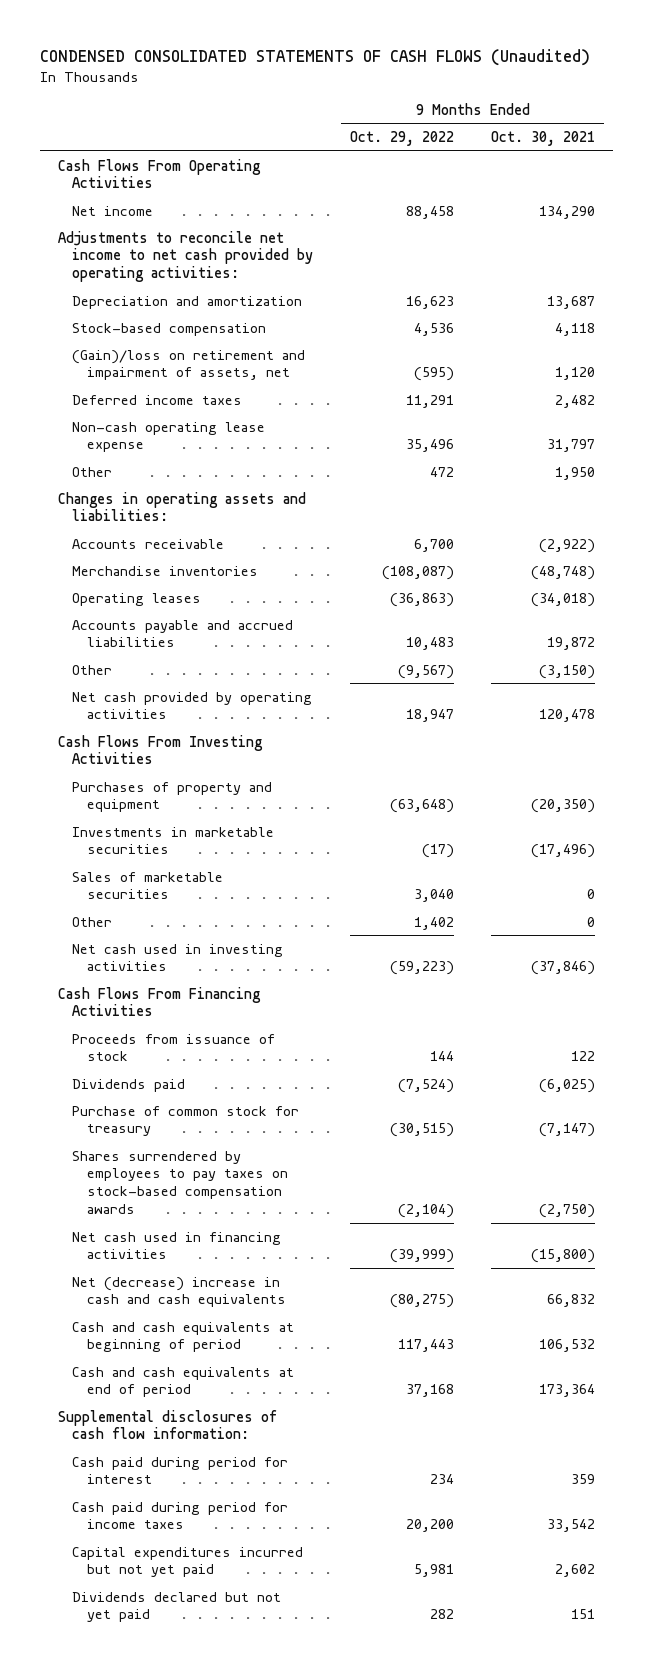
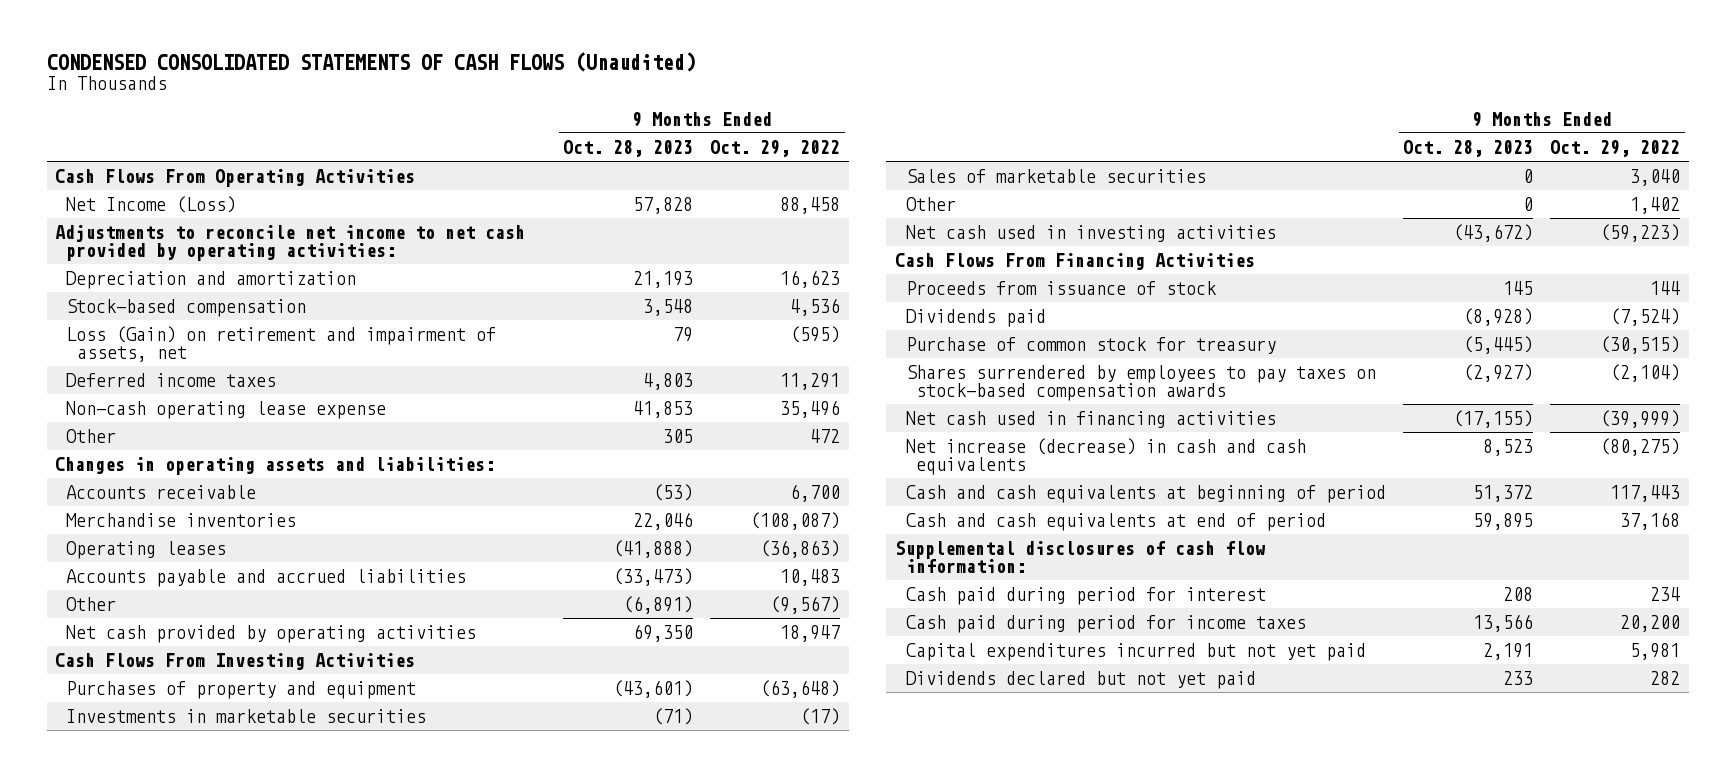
- | 9 Months Ended Oct. 29, 2022 | 9 Months Ended Oct. 30, 2021
+ | 9 Months Ended Oct. 28, 2023 | 9 Months Ended Oct. 29, 2022
- Net income | 88,458 | 134,290
+ Net Income (Loss) | 57,828 | 88,458
- (Gain)/loss on retirement and impairment of assets, net | (595) | 1,120
+ Loss (Gain) on retirement and impairment of assets, net | 79 | (595)
- Net (decrease) increase in cash and cash equivalents | (80,275) | 66,832
+ Net increase (decrease) in cash and cash equivalents | 8,523 | (80,275)

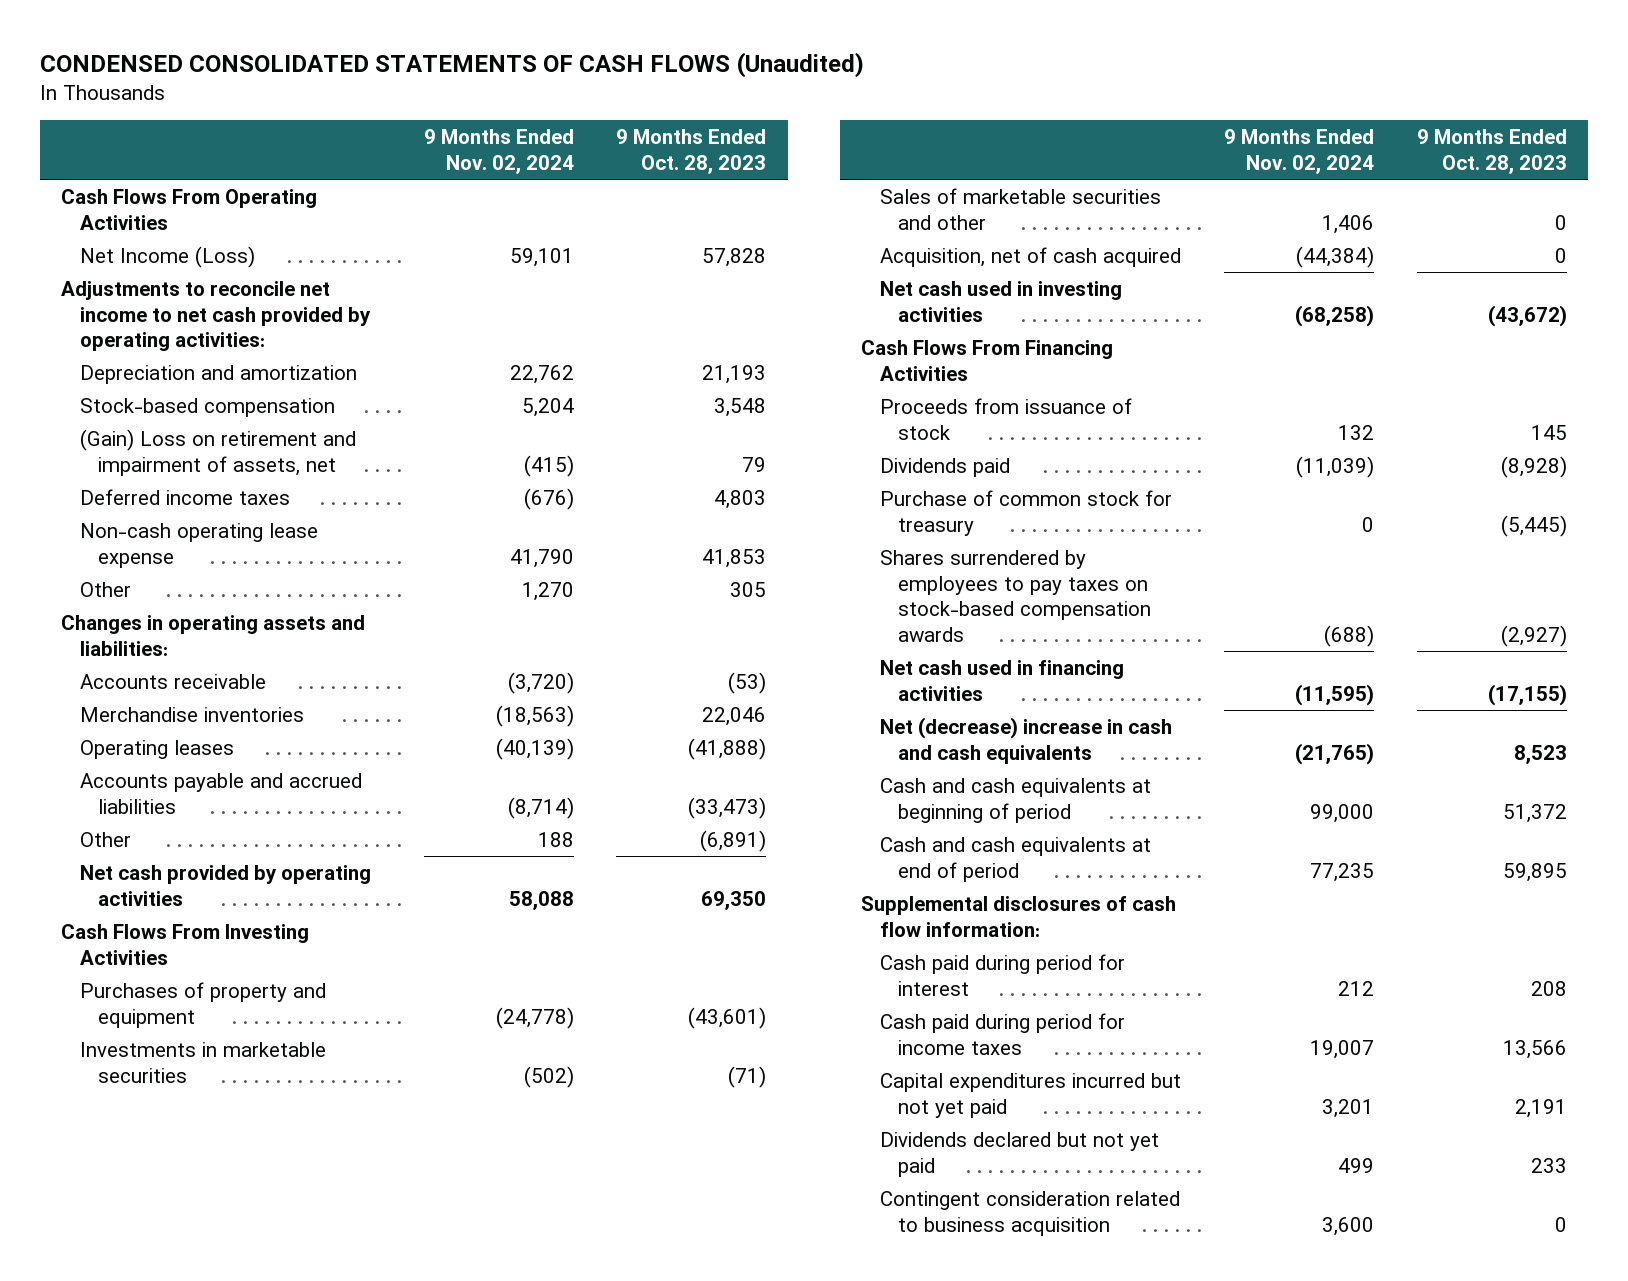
- | 9 Months Ended Oct. 28, 2023 | 9 Months Ended Oct. 29, 2022
+ | 9 Months Ended Nov. 02, 2024 | 9 Months Ended Oct. 28, 2023
- Loss (Gain) on retirement and impairment of assets, net | 79 | (595)
+ (Gain) Loss on retirement and impairment of assets, net | (415) | 79
- Sales of marketable securities | 0 | 3,040
- Other | 0 | 1,402
+ Sales of marketable securities and other | 1,406 | 0
+ Acquisition, net of cash acquired | (44,384) | 0
- Net increase (decrease) in cash and cash equivalents | 8,523 | (80,275)
+ Net (decrease) increase in cash and cash equivalents | (21,765) | 8,523
+ Contingent consideration related to business acquisition | 3,600 | 0

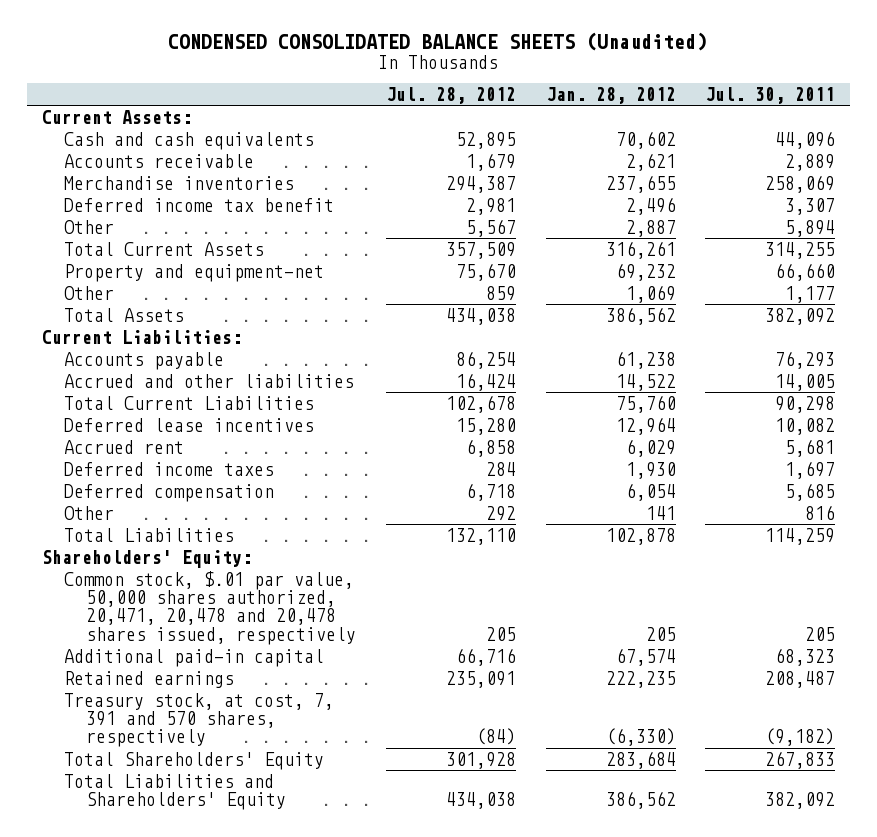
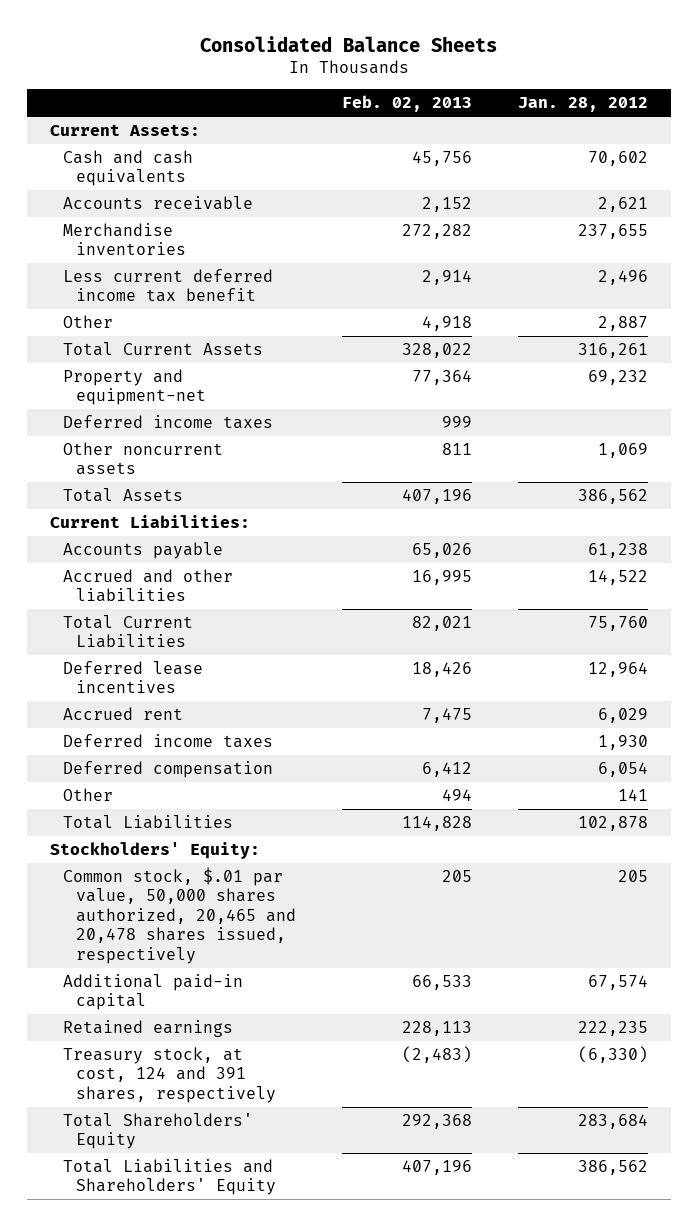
- CONDENSED CONSOLIDATED BALANCE SHEETS (Unaudited)
+ Consolidated Balance Sheets
- | Jul. 28, 2012 | Jan. 28, 2012 | Jul. 30, 2011
+ | Feb. 02, 2013 | Jan. 28, 2012
- Deferred income tax benefit | 2,981 | 2,496 | 3,307
+ Less current deferred income tax benefit | 2,914 | 2,496
- Other | 859 | 1,069 | 1,177
+ Deferred income taxes | 999 |
+ Other noncurrent assets | 811 | 1,069
- Shareholders' Equity:
- Common stock, $.01 par value, 50,000 shares authorized, 20,471, 20,478 and 20,478 shares issued, respectively | 205 | 205 | 205
+ Stockholders' Equity:
+ Common stock, $.01 par value, 50,000 shares authorized, 20,465 and 20,478 shares issued, respectively | 205 | 205
- Treasury stock, at cost, 7, 391 and 570 shares, respectively | (84) | (6,330) | (9,182)
+ Treasury stock, at cost, 124 and 391 shares, respectively | (2,483) | (6,330)

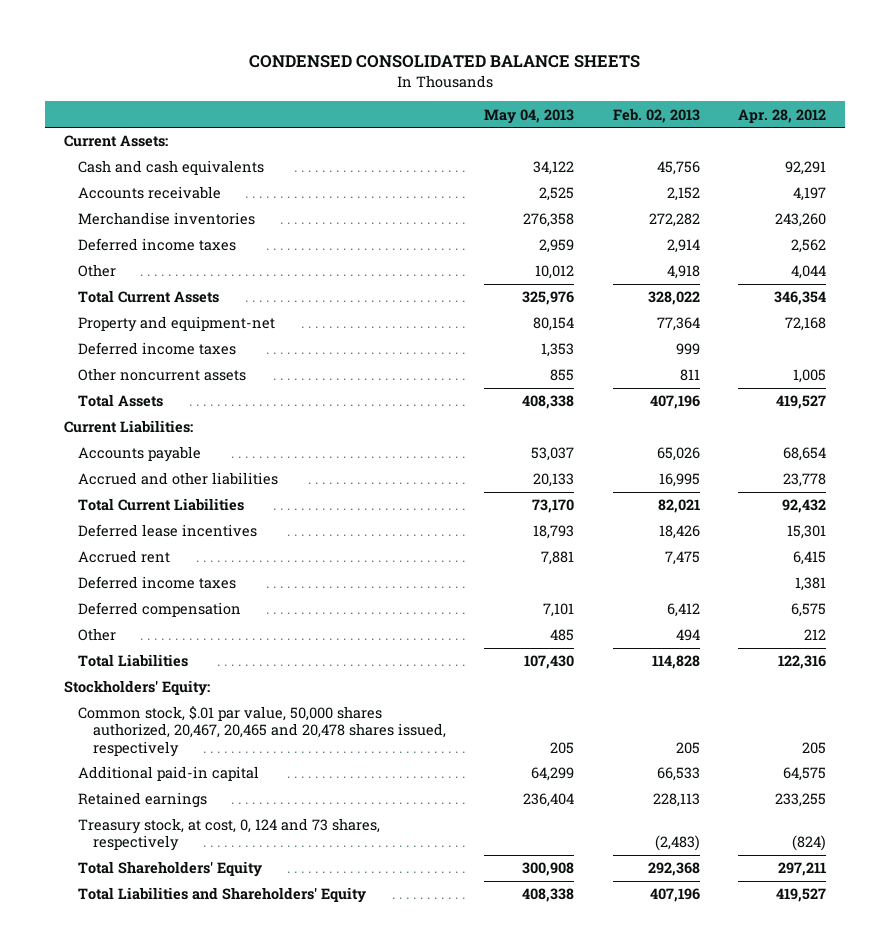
- Consolidated Balance Sheets
+ CONDENSED CONSOLIDATED BALANCE SHEETS
- | Feb. 02, 2013 | Jan. 28, 2012
+ | May 04, 2013 | Feb. 02, 2013 | Apr. 28, 2012
- Less current deferred income tax benefit | 2,914 | 2,496
+ Deferred income taxes | 2,959 | 2,914 | 2,562
- Common stock, $.01 par value, 50,000 shares authorized, 20,465 and 20,478 shares issued, respectively | 205 | 205
+ Common stock, $.01 par value, 50,000 shares authorized, 20,467, 20,465 and 20,478 shares issued, respectively | 205 | 205 | 205
- Treasury stock, at cost, 124 and 391 shares, respectively | (2,483) | (6,330)
+ Treasury stock, at cost, 0, 124 and 73 shares, respectively | | (2,483) | (824)

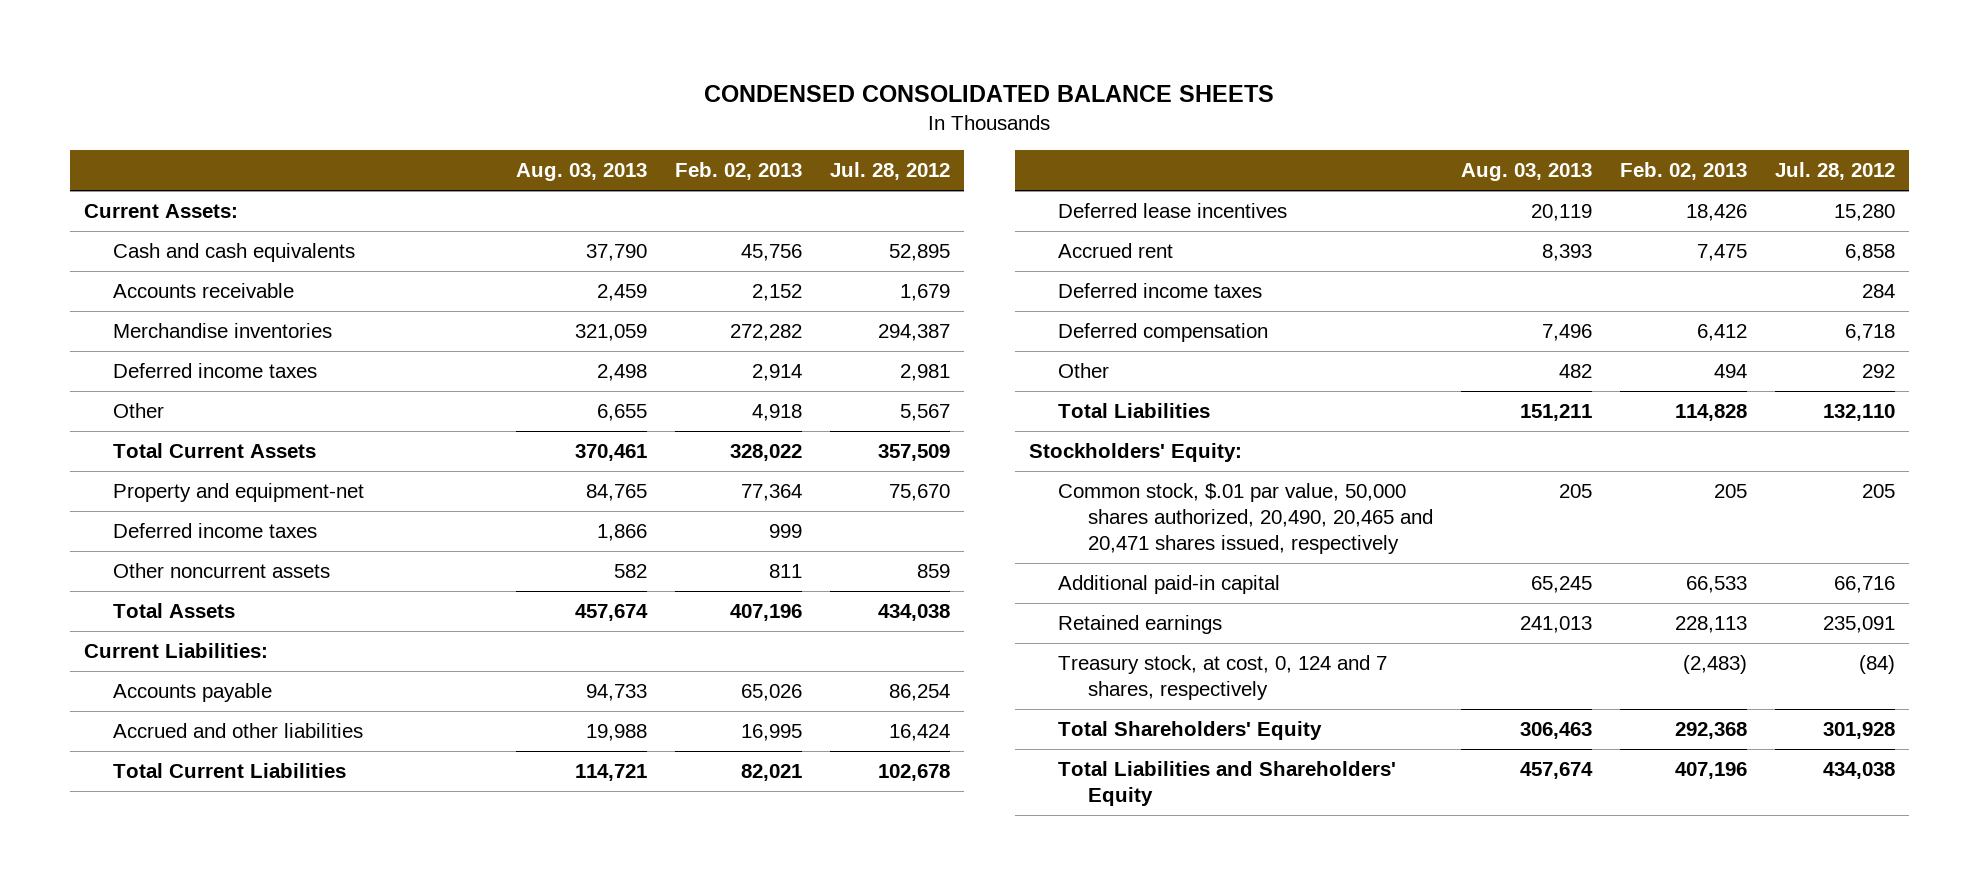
- | May 04, 2013 | Feb. 02, 2013 | Apr. 28, 2012
+ | Aug. 03, 2013 | Feb. 02, 2013 | Jul. 28, 2012
- Common stock, $.01 par value, 50,000 shares authorized, 20,467, 20,465 and 20,478 shares issued, respectively | 205 | 205 | 205
+ Common stock, $.01 par value, 50,000 shares authorized, 20,490, 20,465 and 20,471 shares issued, respectively | 205 | 205 | 205
- Treasury stock, at cost, 0, 124 and 73 shares, respectively | | (2,483) | (824)
+ Treasury stock, at cost, 0, 124 and 7 shares, respectively | | (2,483) | (84)

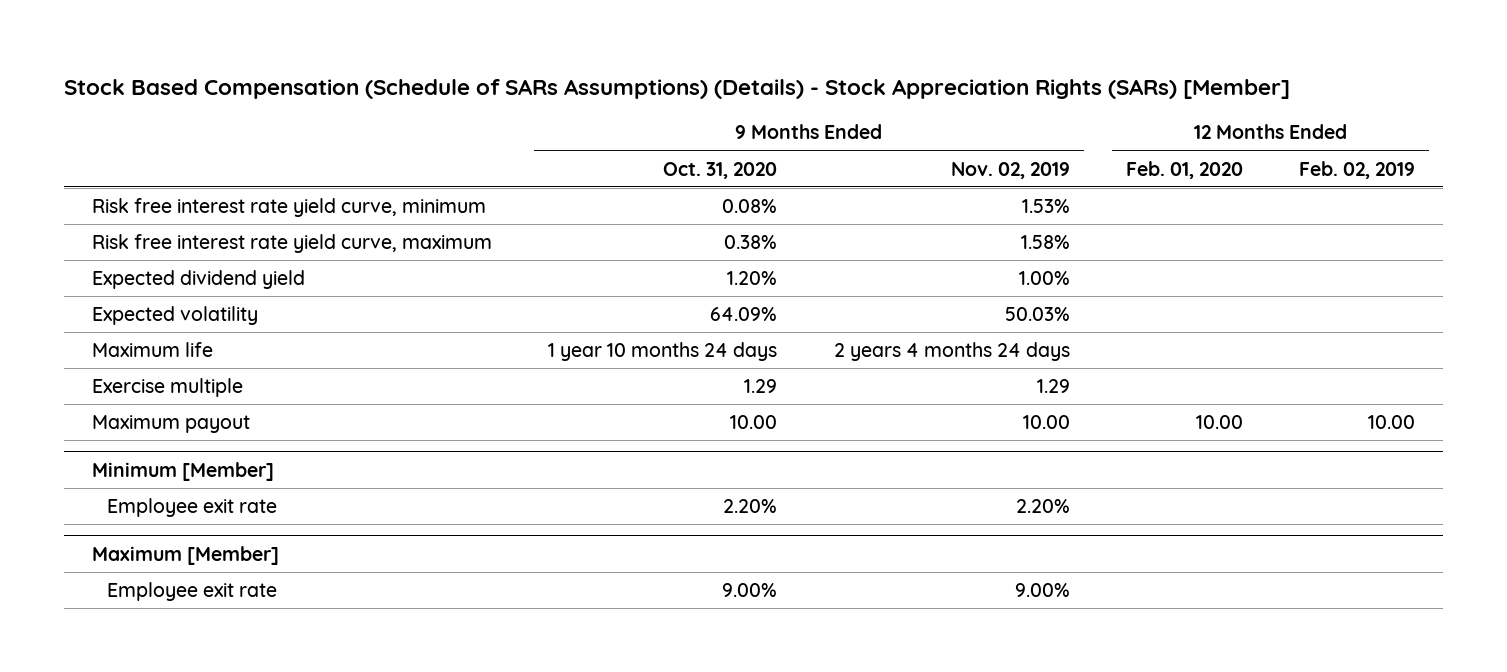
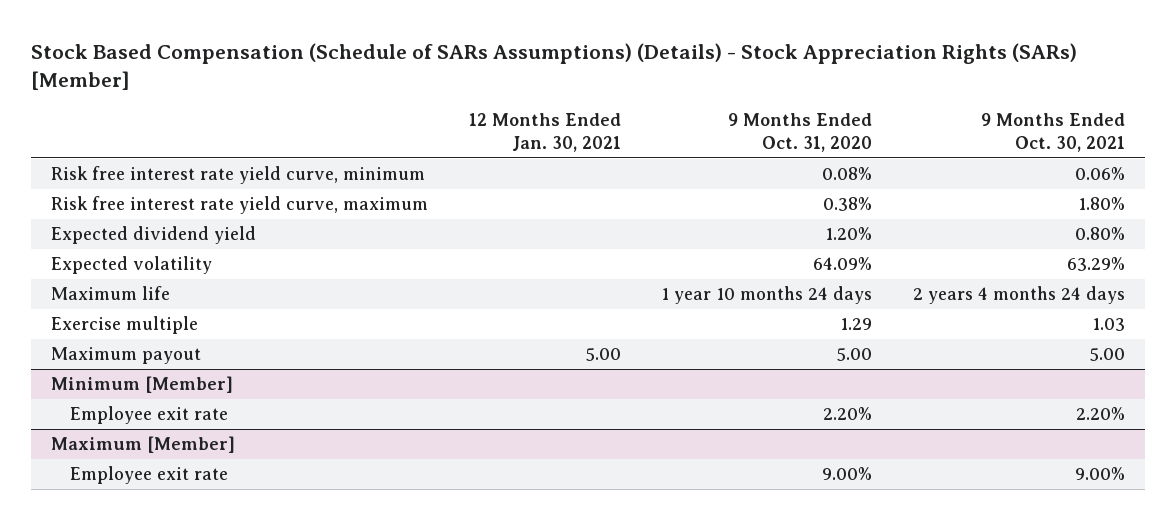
- | 9 Months Ended Oct. 31, 2020 | 9 Months Ended Nov. 02, 2019 | 12 Months Ended Feb. 01, 2020 | 12 Months Ended Feb. 02, 2019
+ | 12 Months Ended Jan. 30, 2021 | 9 Months Ended Oct. 31, 2020 | 9 Months Ended Oct. 30, 2021
- Maximum payout | 10.00 | 10.00 | 10.00 | 10.00
+ Maximum payout | 5.00 | 5.00 | 5.00

